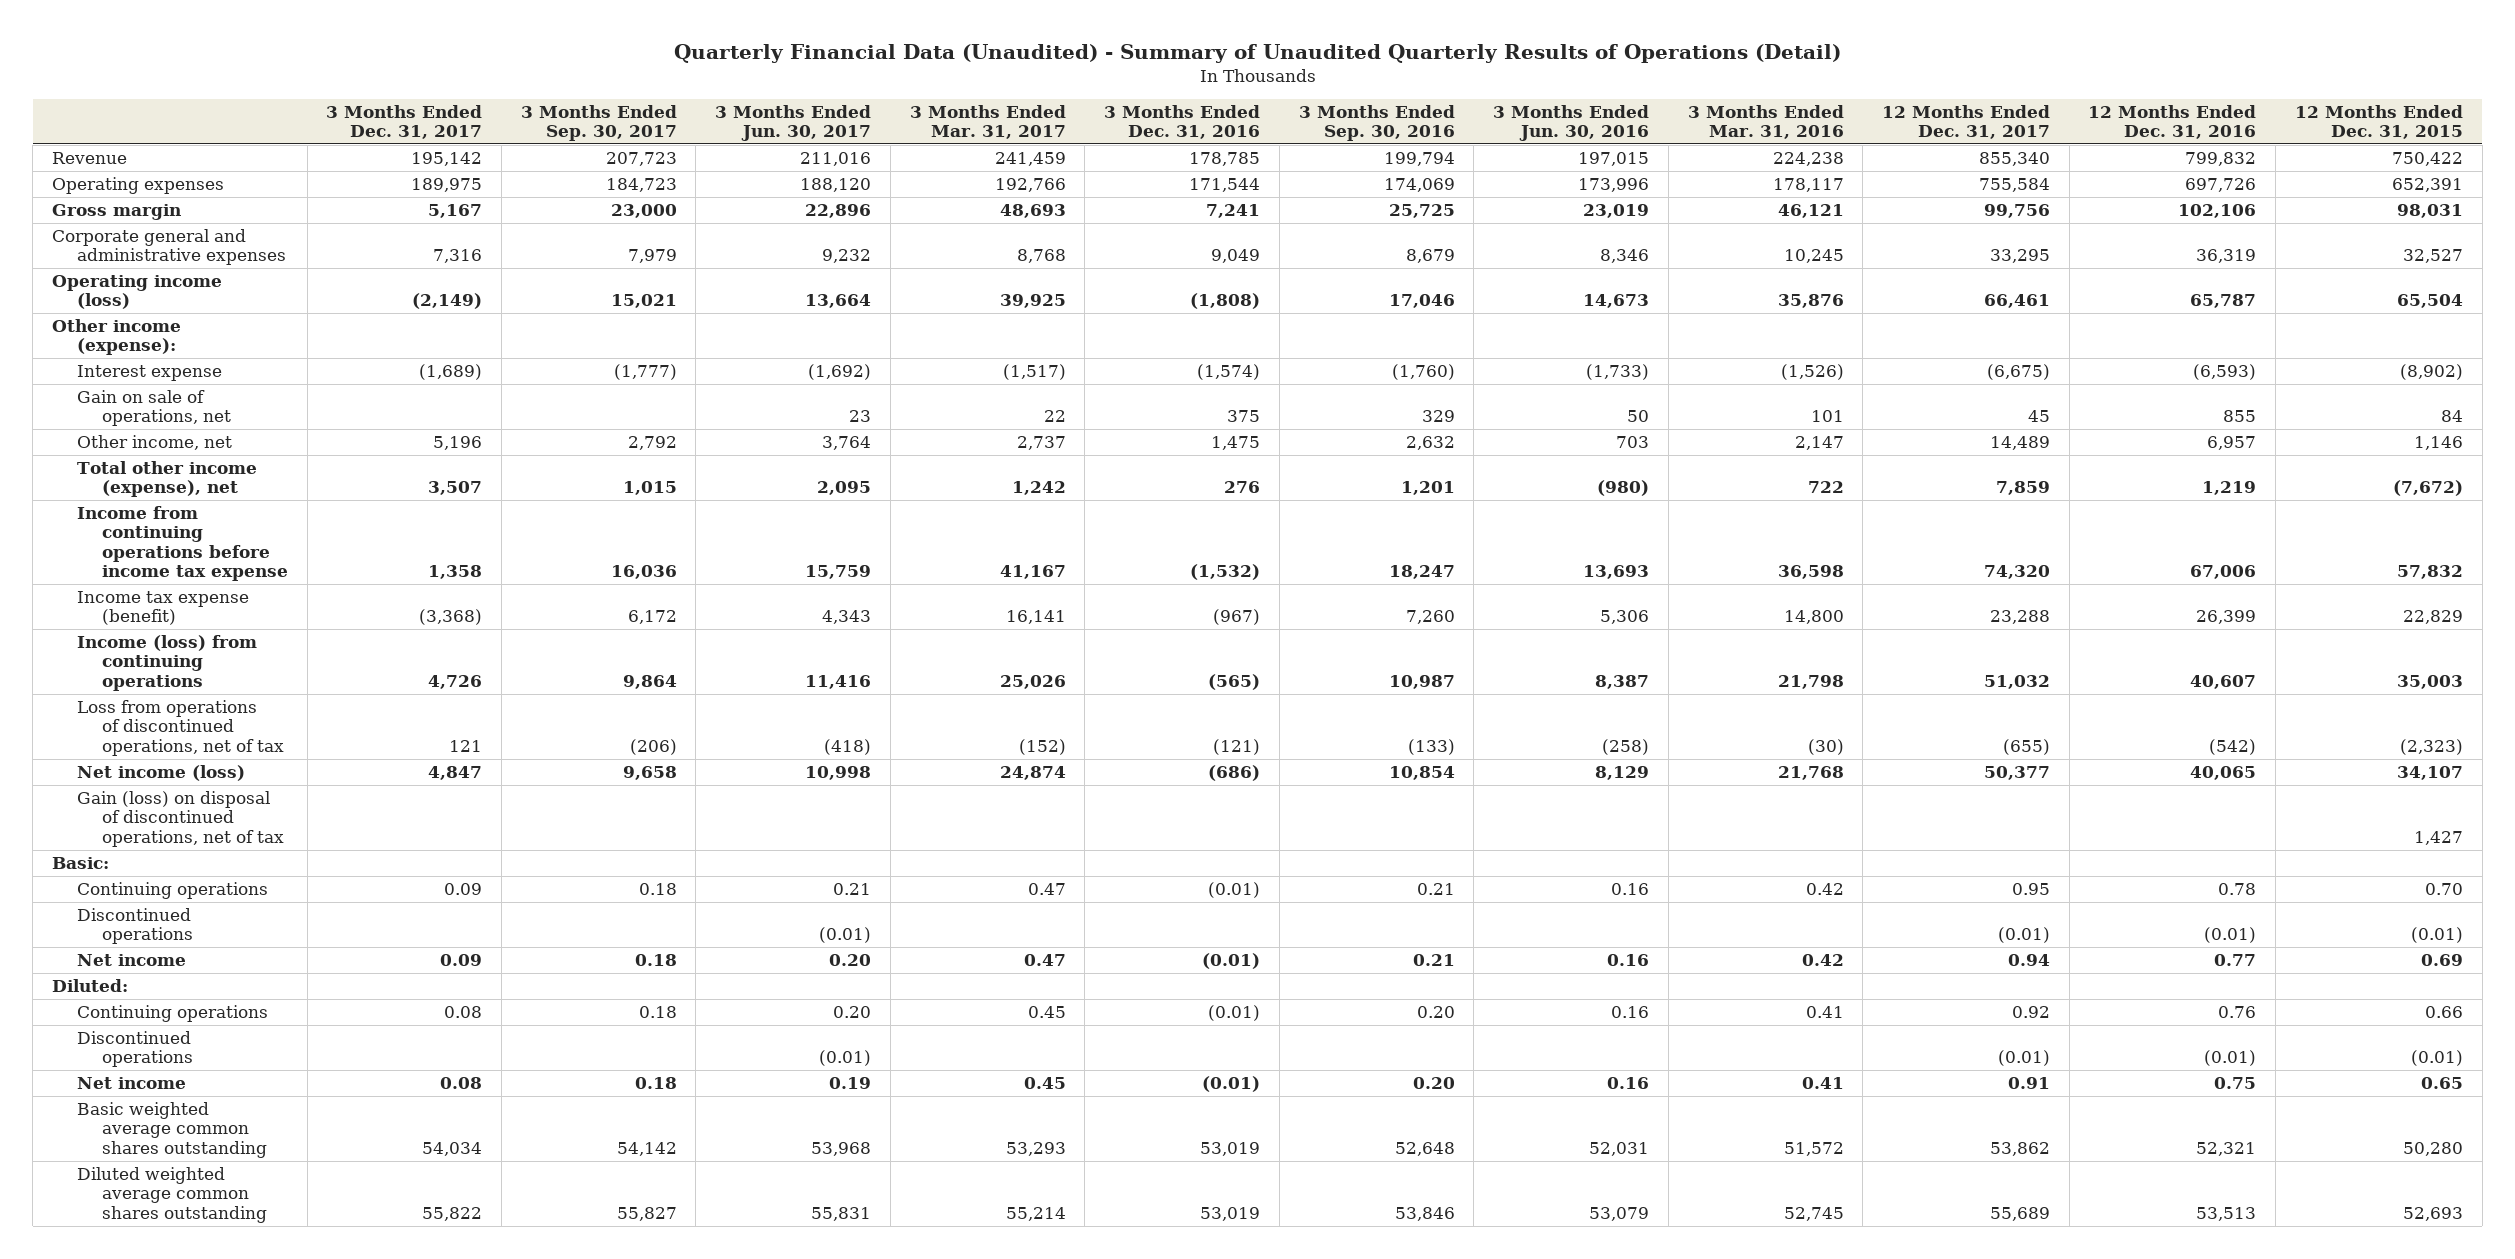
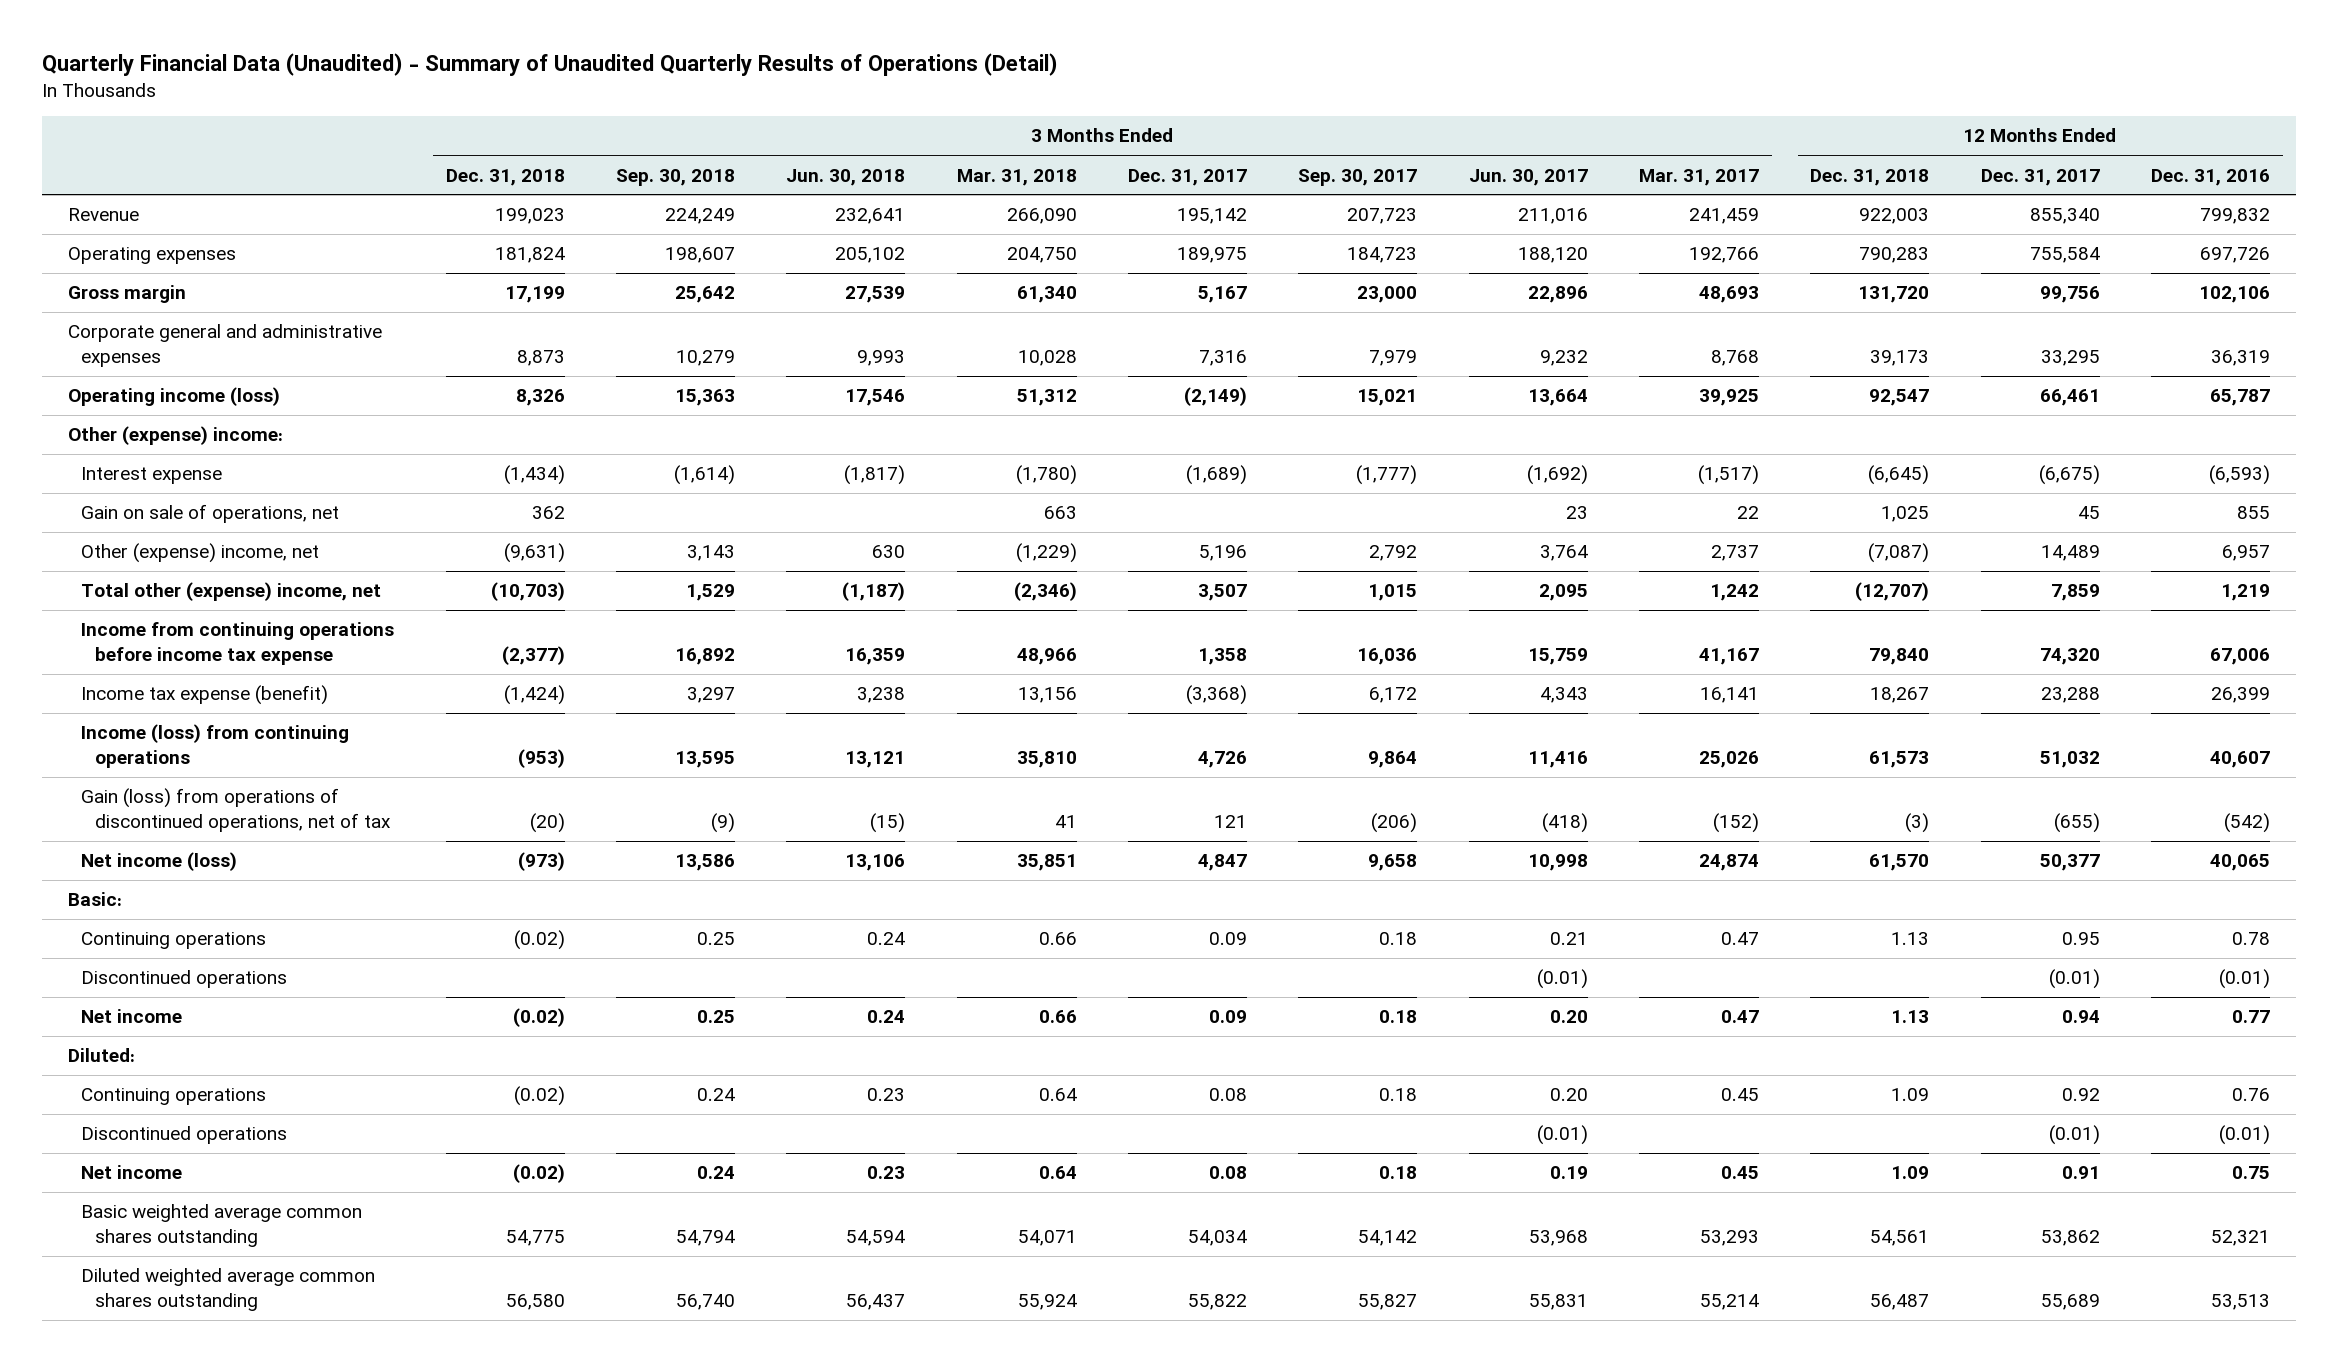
- | 3 Months Ended Dec. 31, 2017 | 3 Months Ended Sep. 30, 2017 | 3 Months Ended Jun. 30, 2017 | 3 Months Ended Mar. 31, 2017 | 3 Months Ended Dec. 31, 2016 | 3 Months Ended Sep. 30, 2016 | 3 Months Ended Jun. 30, 2016 | 3 Months Ended Mar. 31, 2016 | 12 Months Ended Dec. 31, 2017 | 12 Months Ended Dec. 31, 2016 | 12 Months Ended Dec. 31, 2015
+ | 3 Months Ended Dec. 31, 2018 | 3 Months Ended Sep. 30, 2018 | 3 Months Ended Jun. 30, 2018 | 3 Months Ended Mar. 31, 2018 | 3 Months Ended Dec. 31, 2017 | 3 Months Ended Sep. 30, 2017 | 3 Months Ended Jun. 30, 2017 | 3 Months Ended Mar. 31, 2017 | 12 Months Ended Dec. 31, 2018 | 12 Months Ended Dec. 31, 2017 | 12 Months Ended Dec. 31, 2016
- Other income (expense):
+ Other (expense) income:
- Other income, net | 5,196 | 2,792 | 3,764 | 2,737 | 1,475 | 2,632 | 703 | 2,147 | 14,489 | 6,957 | 1,146
- Total other income (expense), net | 3,507 | 1,015 | 2,095 | 1,242 | 276 | 1,201 | (980) | 722 | 7,859 | 1,219 | (7,672)
+ Other (expense) income, net | (9,631) | 3,143 | 630 | (1,229) | 5,196 | 2,792 | 3,764 | 2,737 | (7,087) | 14,489 | 6,957
+ Total other (expense) income, net | (10,703) | 1,529 | (1,187) | (2,346) | 3,507 | 1,015 | 2,095 | 1,242 | (12,707) | 7,859 | 1,219
- Loss from operations of discontinued operations, net of tax | 121 | (206) | (418) | (152) | (121) | (133) | (258) | (30) | (655) | (542) | (2,323)
+ Gain (loss) from operations of discontinued operations, net of tax | (20) | (9) | (15) | 41 | 121 | (206) | (418) | (152) | (3) | (655) | (542)
- Gain (loss) on disposal of discontinued operations, net of tax | | | | | | | | | | | 1,427

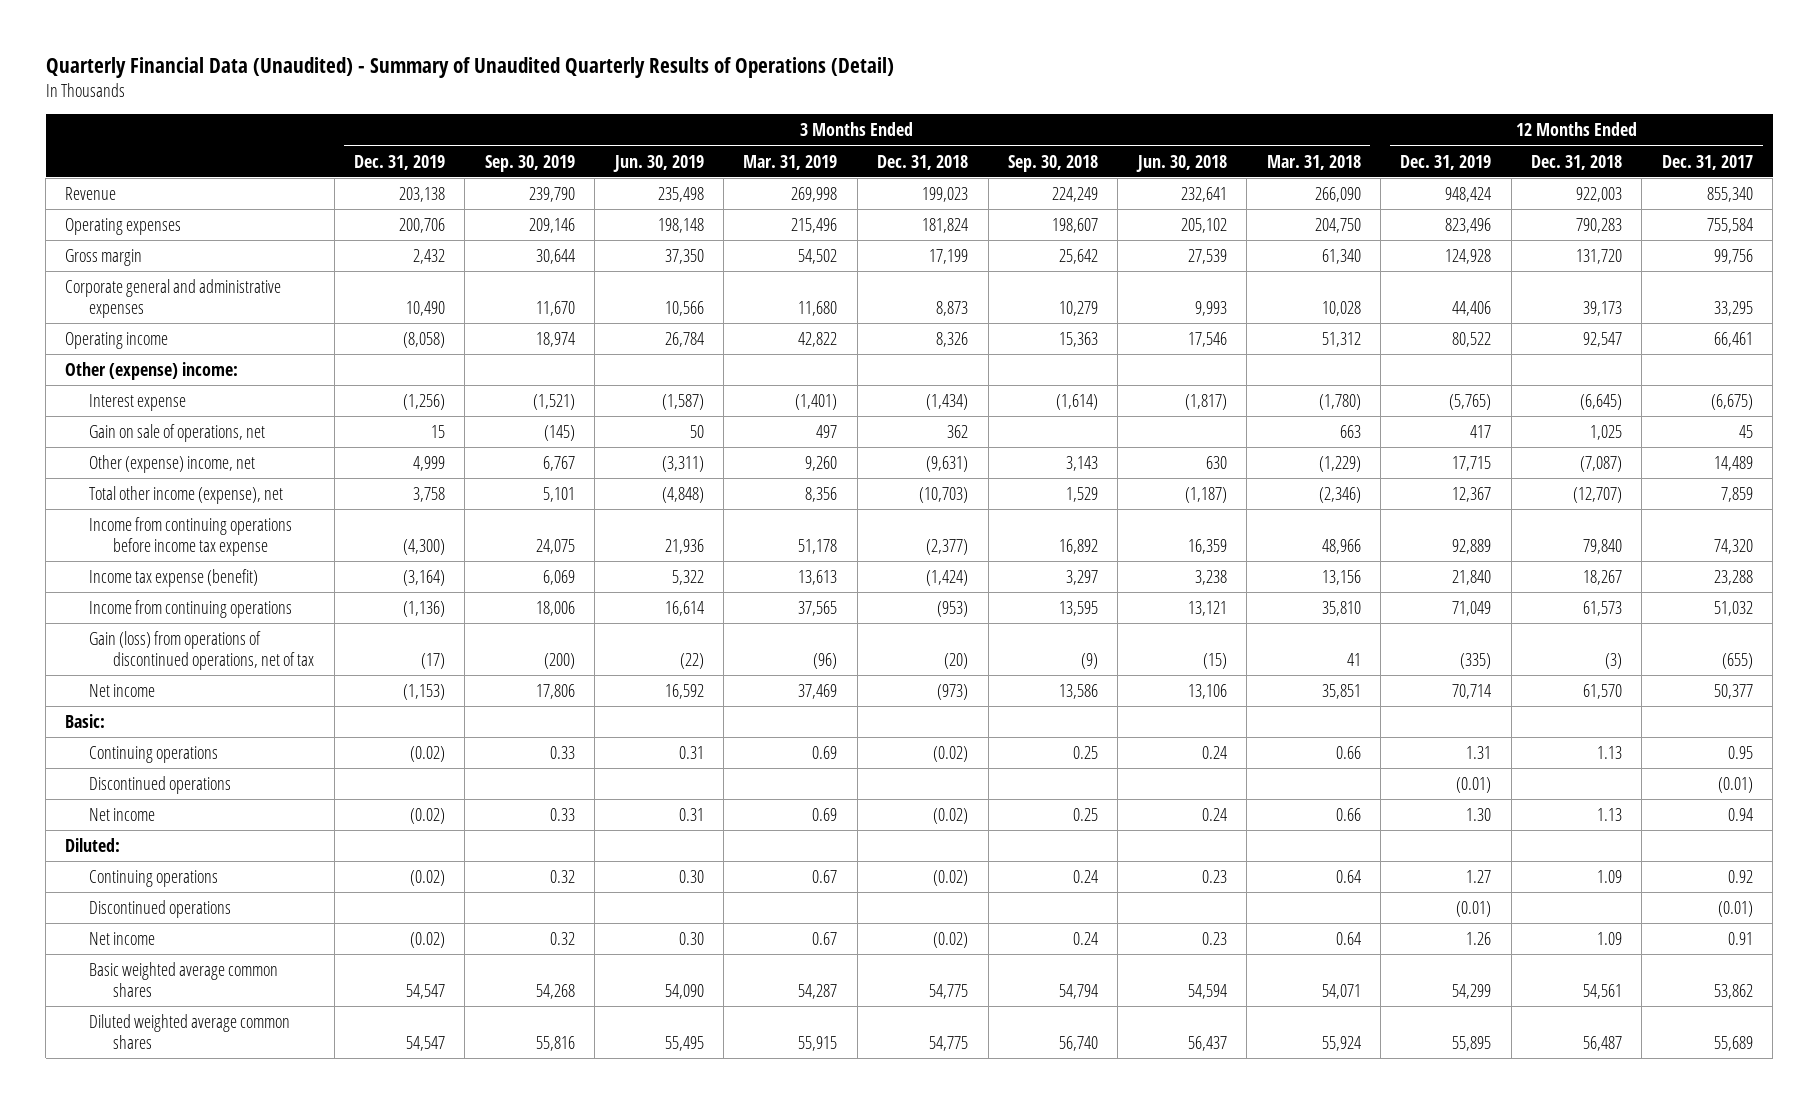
- | 3 Months Ended Dec. 31, 2018 | 3 Months Ended Sep. 30, 2018 | 3 Months Ended Jun. 30, 2018 | 3 Months Ended Mar. 31, 2018 | 3 Months Ended Dec. 31, 2017 | 3 Months Ended Sep. 30, 2017 | 3 Months Ended Jun. 30, 2017 | 3 Months Ended Mar. 31, 2017 | 12 Months Ended Dec. 31, 2018 | 12 Months Ended Dec. 31, 2017 | 12 Months Ended Dec. 31, 2016
+ | 3 Months Ended Dec. 31, 2019 | 3 Months Ended Sep. 30, 2019 | 3 Months Ended Jun. 30, 2019 | 3 Months Ended Mar. 31, 2019 | 3 Months Ended Dec. 31, 2018 | 3 Months Ended Sep. 30, 2018 | 3 Months Ended Jun. 30, 2018 | 3 Months Ended Mar. 31, 2018 | 12 Months Ended Dec. 31, 2019 | 12 Months Ended Dec. 31, 2018 | 12 Months Ended Dec. 31, 2017
- Operating income (loss) | 8,326 | 15,363 | 17,546 | 51,312 | (2,149) | 15,021 | 13,664 | 39,925 | 92,547 | 66,461 | 65,787
+ Operating income | (8,058) | 18,974 | 26,784 | 42,822 | 8,326 | 15,363 | 17,546 | 51,312 | 80,522 | 92,547 | 66,461
- Total other (expense) income, net | (10,703) | 1,529 | (1,187) | (2,346) | 3,507 | 1,015 | 2,095 | 1,242 | (12,707) | 7,859 | 1,219
+ Total other income (expense), net | 3,758 | 5,101 | (4,848) | 8,356 | (10,703) | 1,529 | (1,187) | (2,346) | 12,367 | (12,707) | 7,859
- Income (loss) from continuing operations | (953) | 13,595 | 13,121 | 35,810 | 4,726 | 9,864 | 11,416 | 25,026 | 61,573 | 51,032 | 40,607
+ Income from continuing operations | (1,136) | 18,006 | 16,614 | 37,565 | (953) | 13,595 | 13,121 | 35,810 | 71,049 | 61,573 | 51,032
- Net income (loss) | (973) | 13,586 | 13,106 | 35,851 | 4,847 | 9,658 | 10,998 | 24,874 | 61,570 | 50,377 | 40,065
+ Net income | (1,153) | 17,806 | 16,592 | 37,469 | (973) | 13,586 | 13,106 | 35,851 | 70,714 | 61,570 | 50,377
- Basic weighted average common shares outstanding | 54,775 | 54,794 | 54,594 | 54,071 | 54,034 | 54,142 | 53,968 | 53,293 | 54,561 | 53,862 | 52,321
- Diluted weighted average common shares outstanding | 56,580 | 56,740 | 56,437 | 55,924 | 55,822 | 55,827 | 55,831 | 55,214 | 56,487 | 55,689 | 53,513
+ Basic weighted average common shares | 54,547 | 54,268 | 54,090 | 54,287 | 54,775 | 54,794 | 54,594 | 54,071 | 54,299 | 54,561 | 53,862
+ Diluted weighted average common shares | 54,547 | 55,816 | 55,495 | 55,915 | 54,775 | 56,740 | 56,437 | 55,924 | 55,895 | 56,487 | 55,689

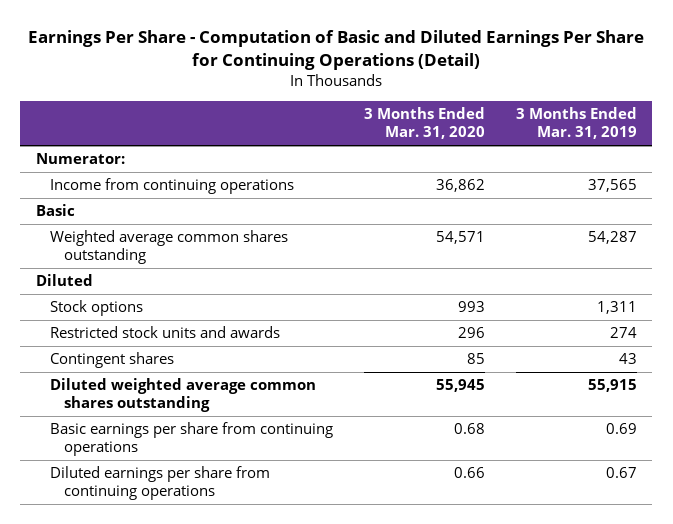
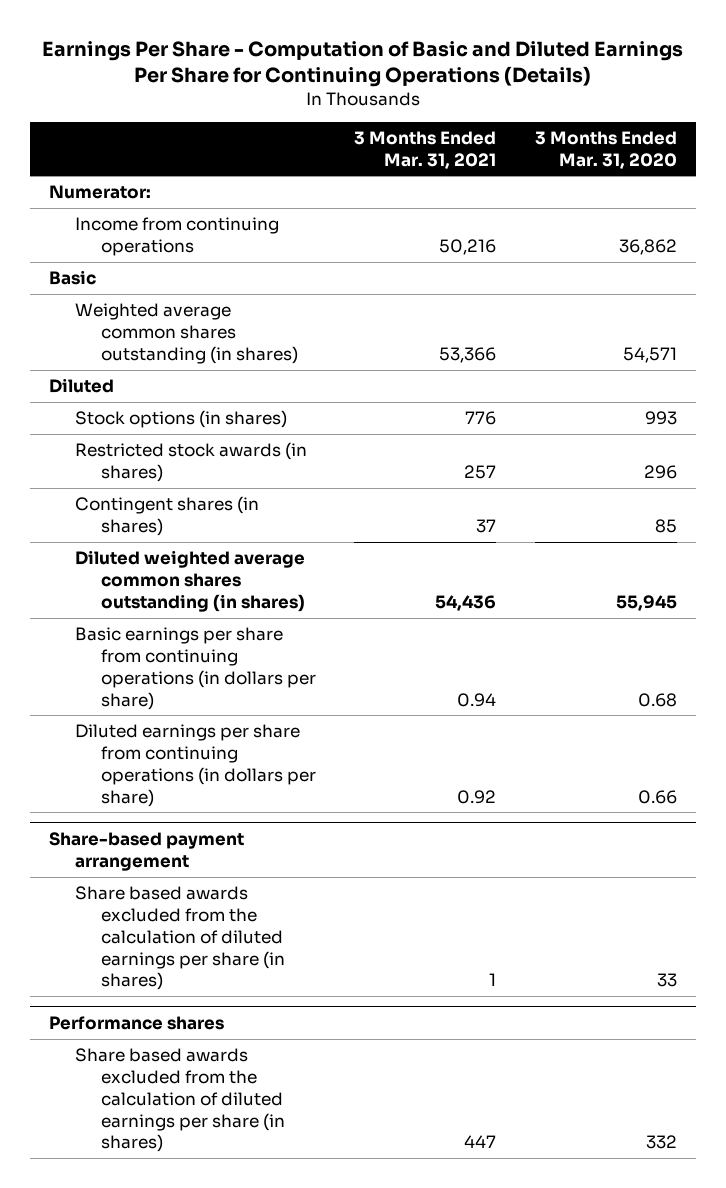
- Earnings Per Share - Computation of Basic and Diluted Earnings Per Share for Continuing Operations (Detail)
+ Earnings Per Share - Computation of Basic and Diluted Earnings Per Share for Continuing Operations (Details)
- | 3 Months Ended Mar. 31, 2020 | 3 Months Ended Mar. 31, 2019
+ | 3 Months Ended Mar. 31, 2021 | 3 Months Ended Mar. 31, 2020
- Weighted average common shares outstanding | 54,571 | 54,287
+ Weighted average common shares outstanding (in shares) | 53,366 | 54,571
- Stock options | 993 | 1,311
- Restricted stock units and awards | 296 | 274
- Contingent shares | 85 | 43
- Diluted weighted average common shares outstanding | 55,945 | 55,915
- Basic earnings per share from continuing operations | 0.68 | 0.69
- Diluted earnings per share from continuing operations | 0.66 | 0.67
+ Stock options (in shares) | 776 | 993
+ Restricted stock awards (in shares) | 257 | 296
+ Contingent shares (in shares) | 37 | 85
+ Diluted weighted average common shares outstanding (in shares) | 54,436 | 55,945
+ Basic earnings per share from continuing operations (in dollars per share) | 0.94 | 0.68
+ Diluted earnings per share from continuing operations (in dollars per share) | 0.92 | 0.66
+ Share-based payment arrangement
+ Share based awards excluded from the calculation of diluted earnings per share (in shares) | 1 | 33
+ Performance shares
+ Share based awards excluded from the calculation of diluted earnings per share (in shares) | 447 | 332

